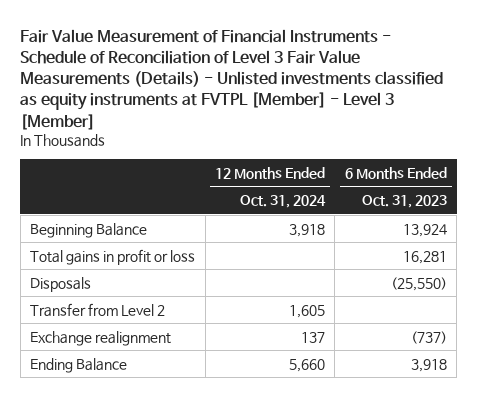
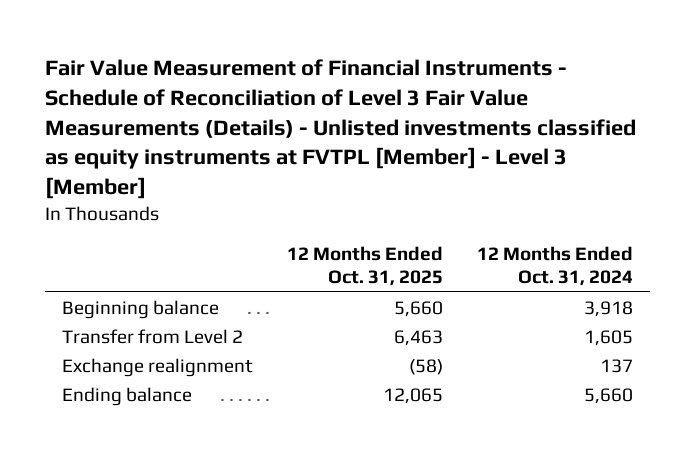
- | 12 Months Ended Oct. 31, 2024 | 6 Months Ended Oct. 31, 2023
+ | 12 Months Ended Oct. 31, 2025 | 12 Months Ended Oct. 31, 2024
- Beginning Balance | 3,918 | 13,924
- Total gains in profit or loss | | 16,281
- Disposals | | (25,550)
+ Beginning balance | 5,660 | 3,918
- Ending Balance | 5,660 | 3,918
+ Ending balance | 12,065 | 5,660

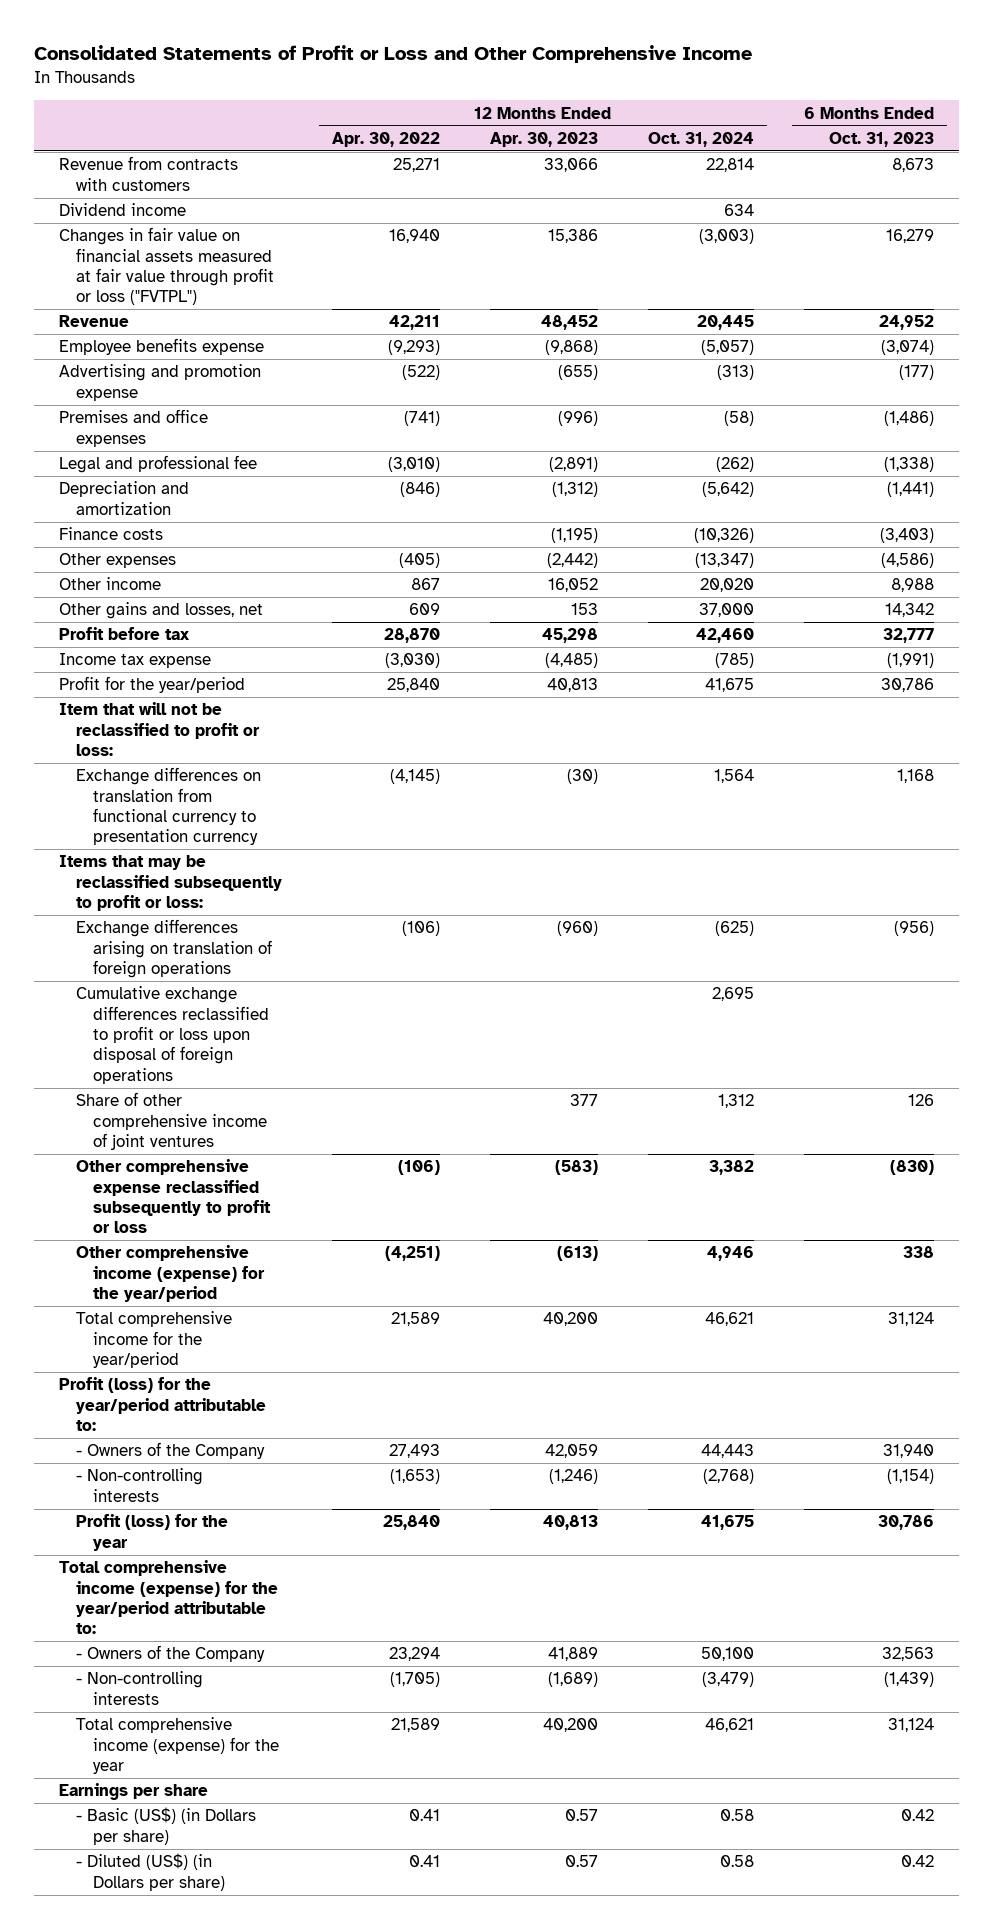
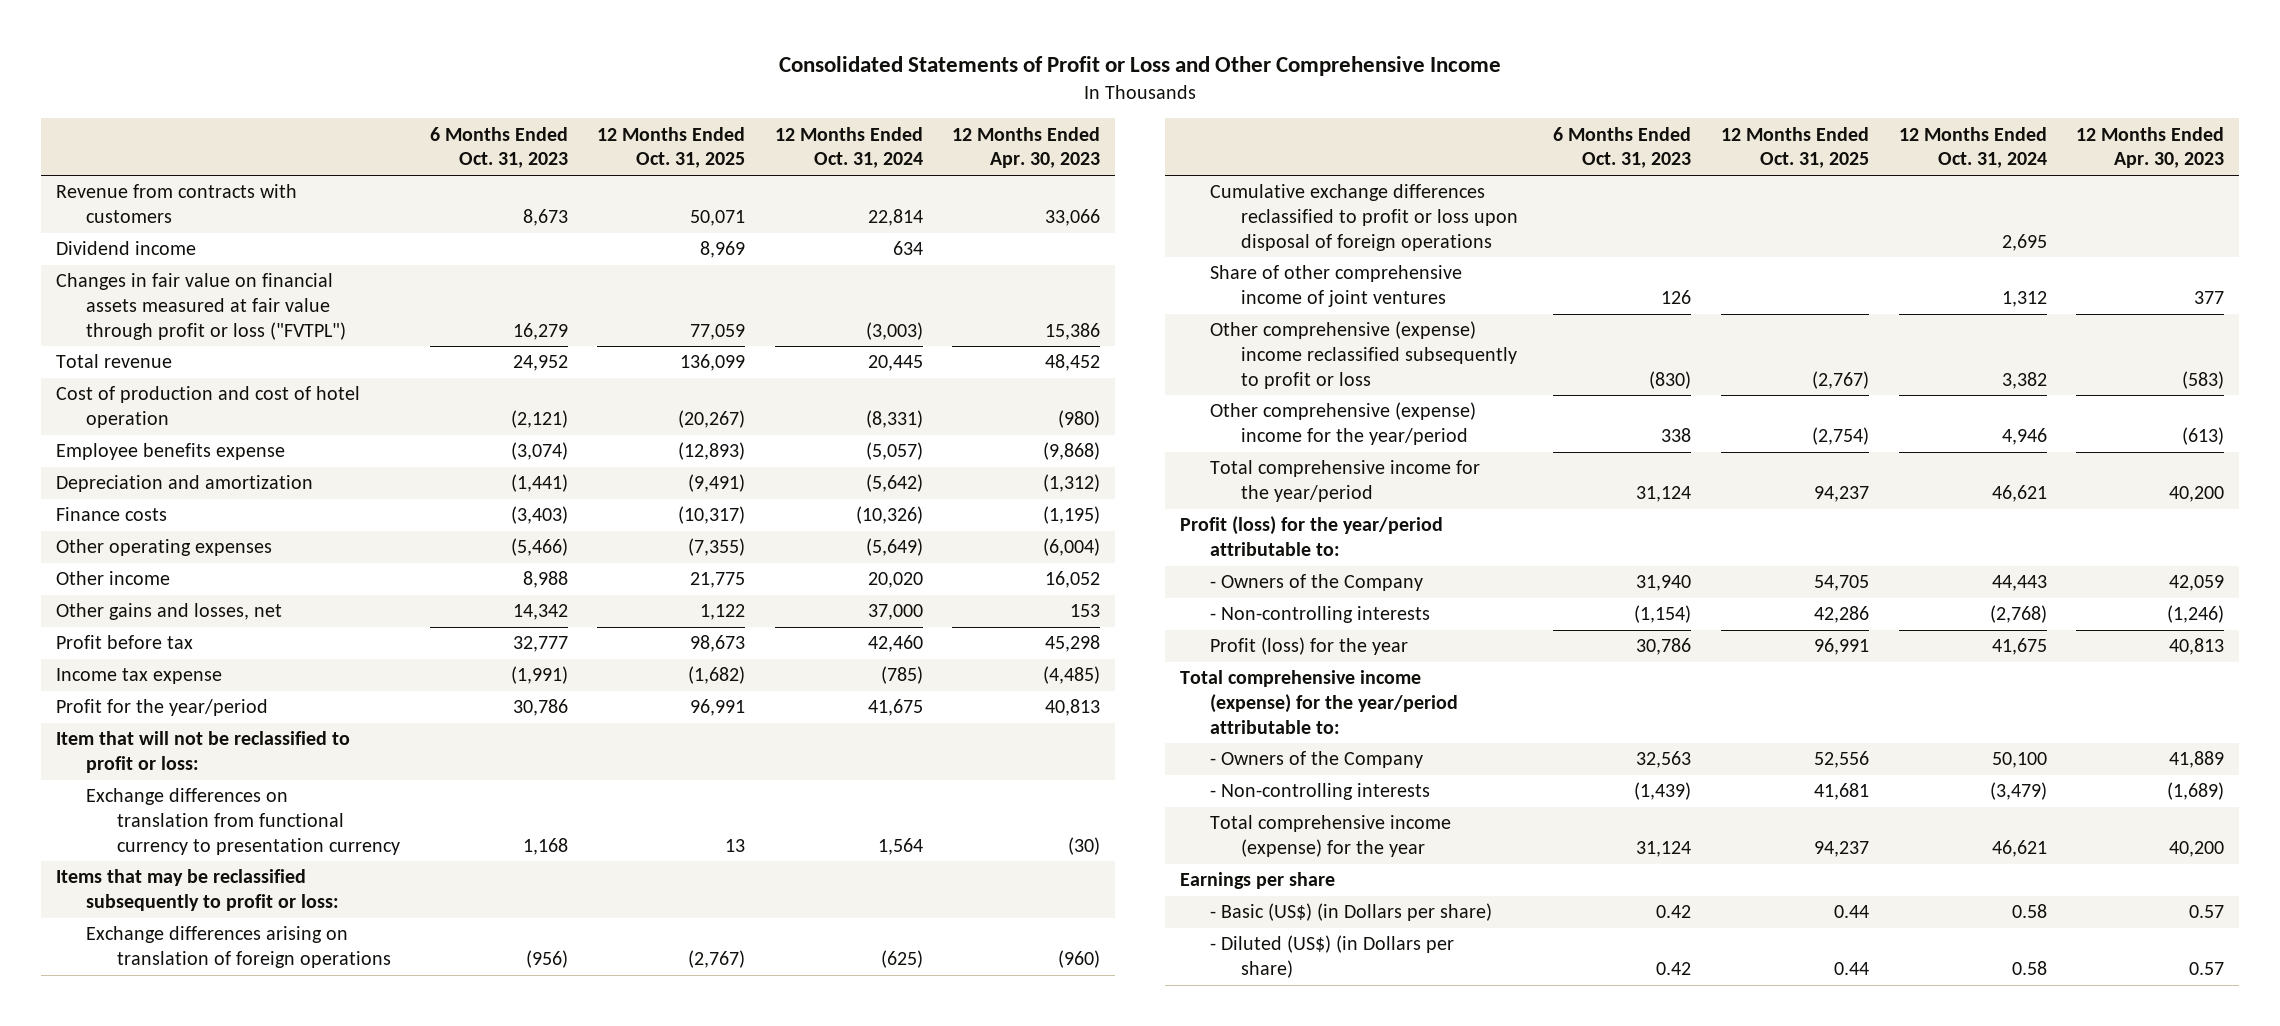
- | 12 Months Ended Apr. 30, 2022 | 12 Months Ended Apr. 30, 2023 | 12 Months Ended Oct. 31, 2024 | 6 Months Ended Oct. 31, 2023
+ | 6 Months Ended Oct. 31, 2023 | 12 Months Ended Oct. 31, 2025 | 12 Months Ended Oct. 31, 2024 | 12 Months Ended Apr. 30, 2023
- Revenue | 42,211 | 48,452 | 20,445 | 24,952
+ Total revenue | 24,952 | 136,099 | 20,445 | 48,452
+ Cost of production and cost of hotel operation | (2,121) | (20,267) | (8,331) | (980)
- Advertising and promotion expense | (522) | (655) | (313) | (177)
- Premises and office expenses | (741) | (996) | (58) | (1,486)
- Legal and professional fee | (3,010) | (2,891) | (262) | (1,338)
- Other expenses | (405) | (2,442) | (13,347) | (4,586)
+ Other operating expenses | (5,466) | (7,355) | (5,649) | (6,004)
- Other comprehensive expense reclassified subsequently to profit or loss | (106) | (583) | 3,382 | (830)
- Other comprehensive income (expense) for the year/period | (4,251) | (613) | 4,946 | 338
+ Other comprehensive (expense) income reclassified subsequently to profit or loss | (830) | (2,767) | 3,382 | (583)
+ Other comprehensive (expense) income for the year/period | 338 | (2,754) | 4,946 | (613)

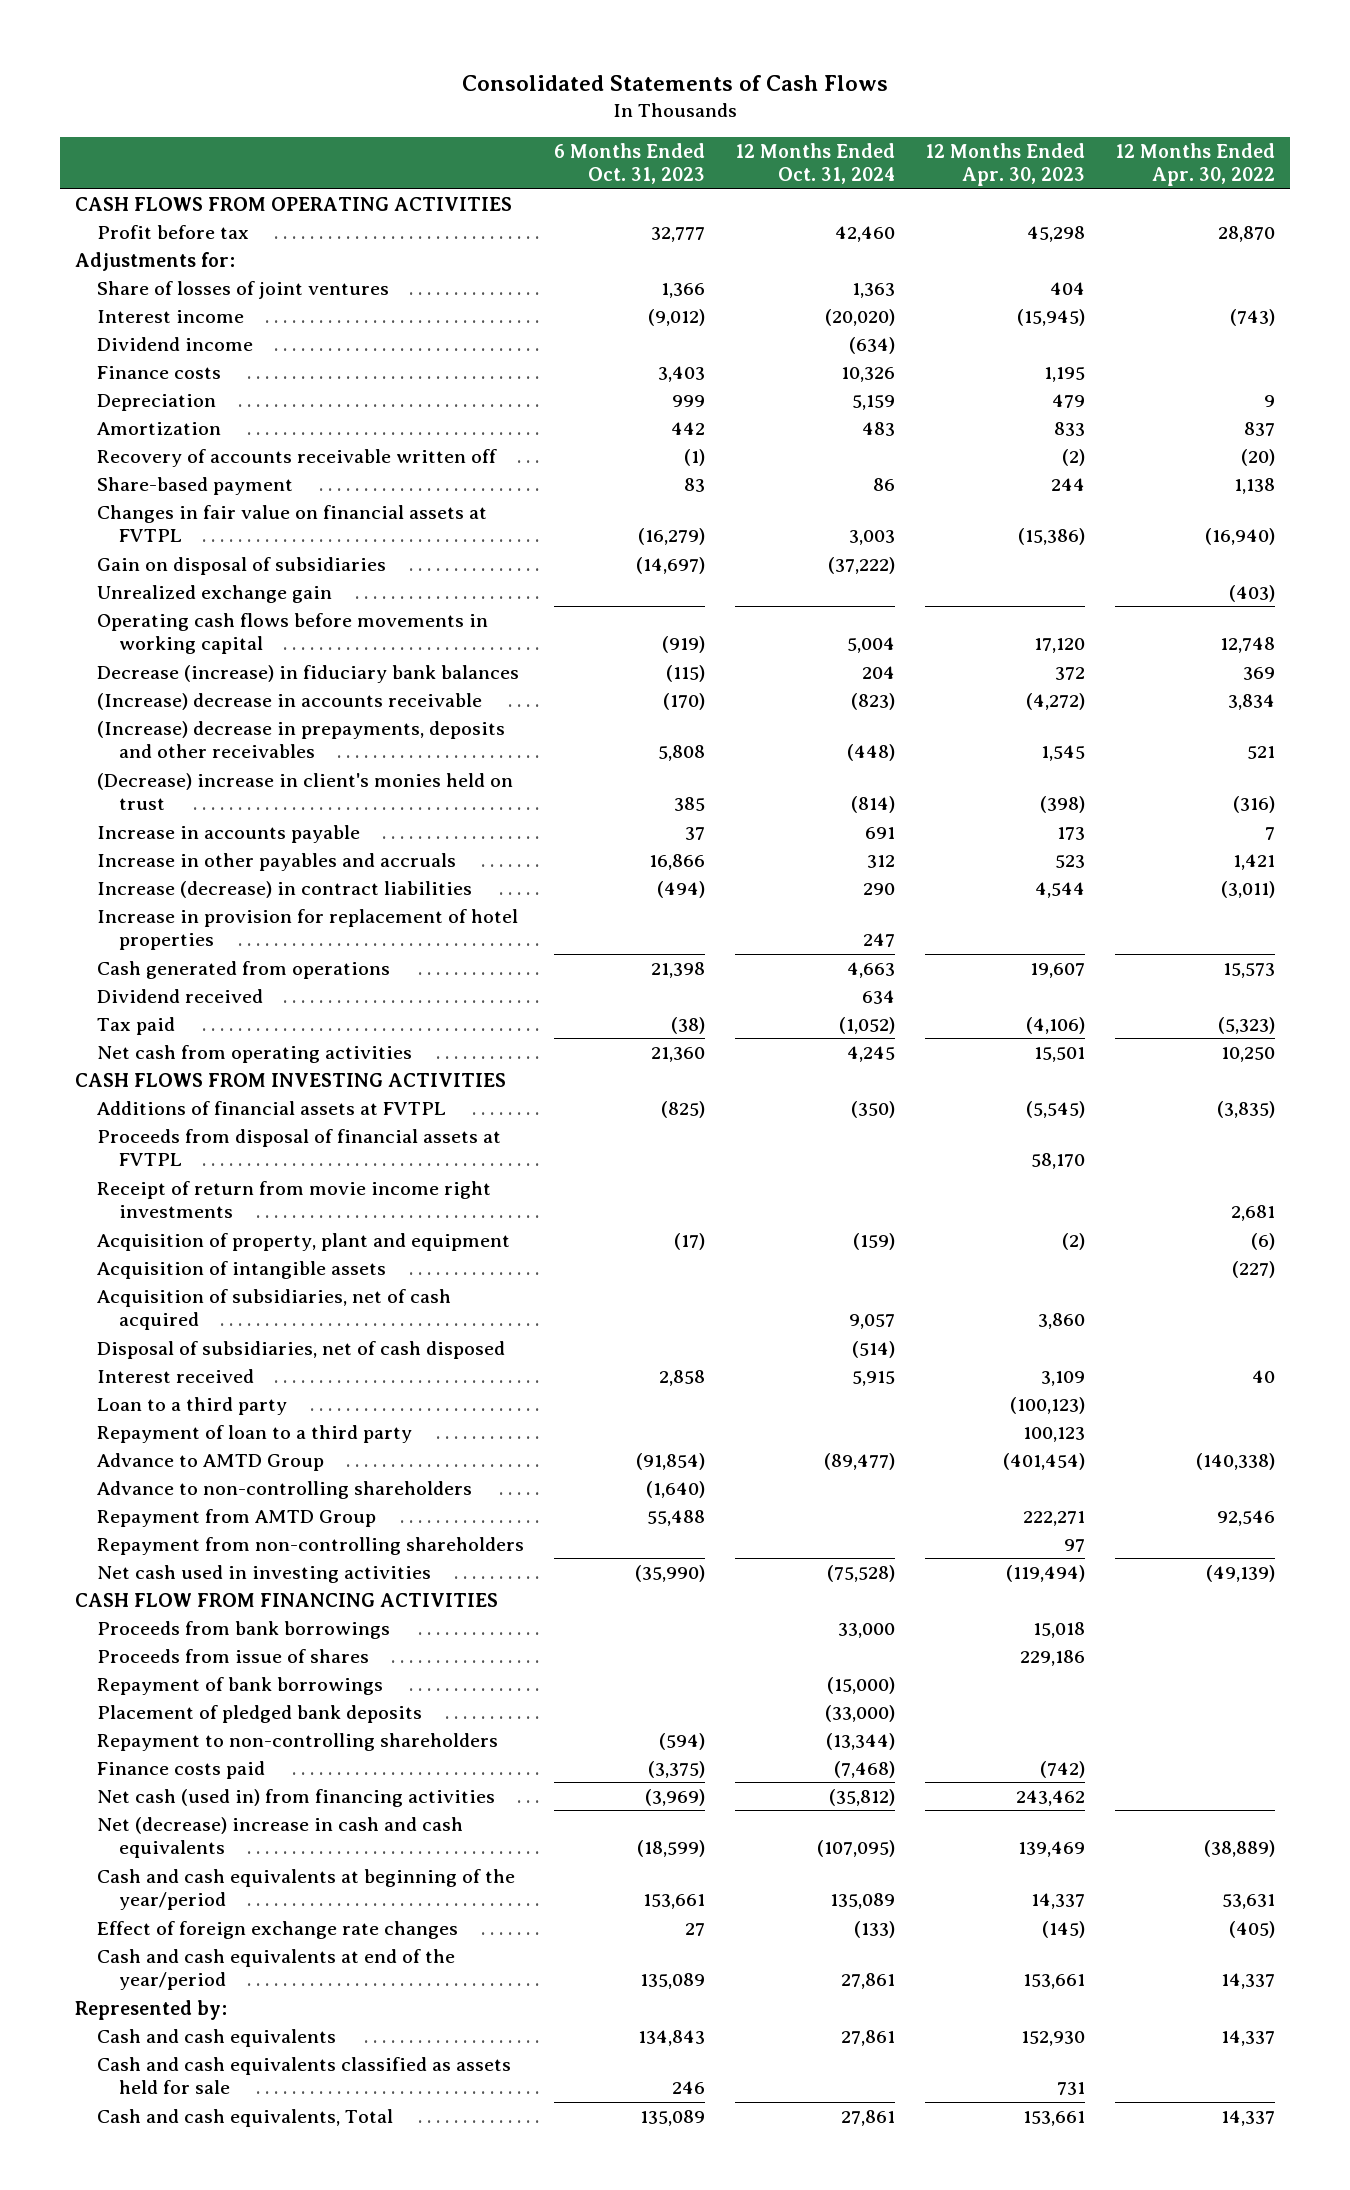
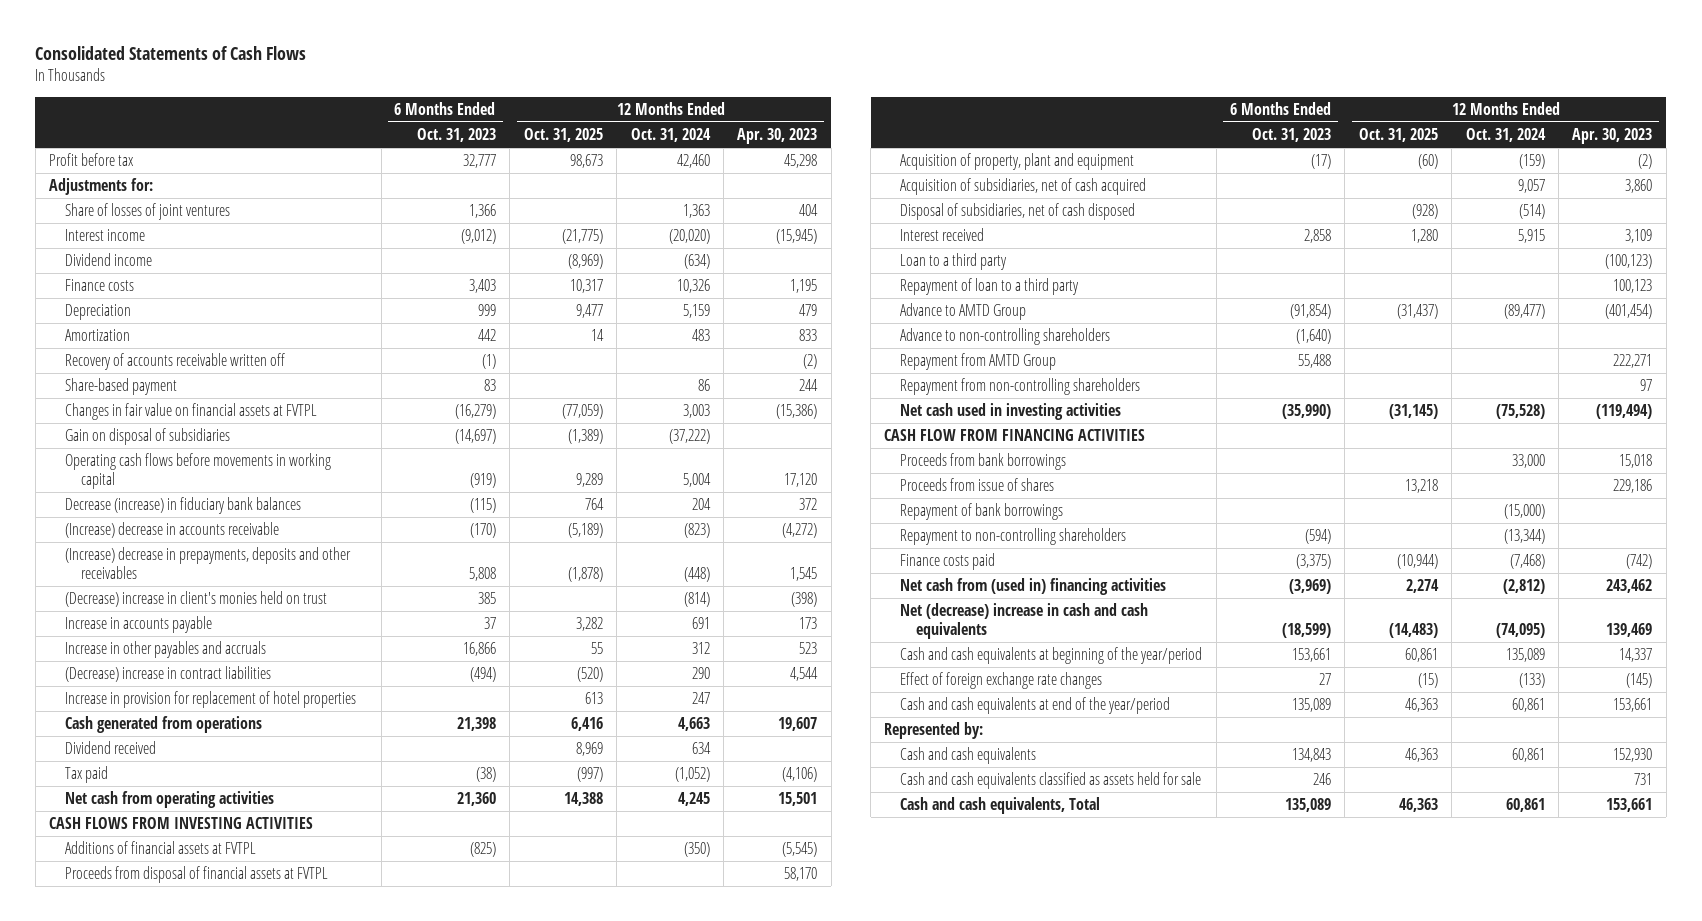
- | 6 Months Ended Oct. 31, 2023 | 12 Months Ended Oct. 31, 2024 | 12 Months Ended Apr. 30, 2023 | 12 Months Ended Apr. 30, 2022
+ | 6 Months Ended Oct. 31, 2023 | 12 Months Ended Oct. 31, 2025 | 12 Months Ended Oct. 31, 2024 | 12 Months Ended Apr. 30, 2023
- CASH FLOWS FROM OPERATING ACTIVITIES
- Unrealized exchange gain | | | | (403)
- Increase (decrease) in contract liabilities | (494) | 290 | 4,544 | (3,011)
+ (Decrease) increase in contract liabilities | (494) | (520) | 290 | 4,544
- Receipt of return from movie income right investments | | | | 2,681
- Acquisition of intangible assets | | | | (227)
- Placement of pledged bank deposits | | (33,000) | |
- Net cash (used in) from financing activities | (3,969) | (35,812) | 243,462 |
- Net (decrease) increase in cash and cash equivalents | (18,599) | (107,095) | 139,469 | (38,889)
+ Net cash from (used in) financing activities | (3,969) | 2,274 | (2,812) | 243,462
+ Net (decrease) increase in cash and cash equivalents | (18,599) | (14,483) | (74,095) | 139,469
- Cash and cash equivalents at end of the year/period | 135,089 | 27,861 | 153,661 | 14,337
+ Cash and cash equivalents at end of the year/period | 135,089 | 46,363 | 60,861 | 153,661
- Cash and cash equivalents | 134,843 | 27,861 | 152,930 | 14,337
+ Cash and cash equivalents | 134,843 | 46,363 | 60,861 | 152,930
- Cash and cash equivalents, Total | 135,089 | 27,861 | 153,661 | 14,337
+ Cash and cash equivalents, Total | 135,089 | 46,363 | 60,861 | 153,661

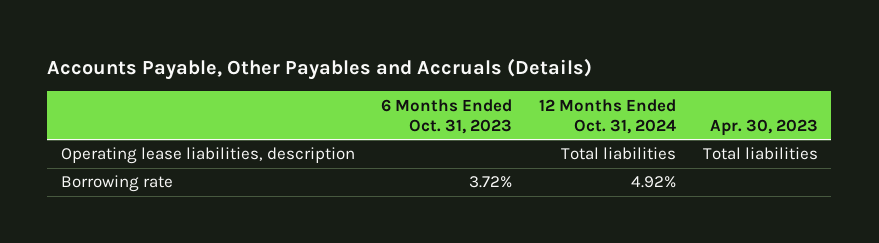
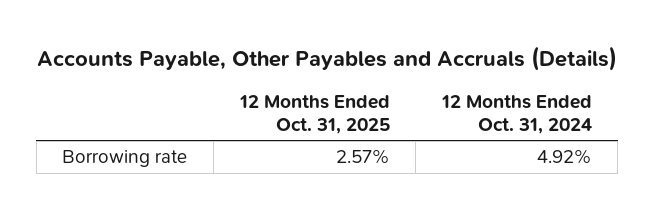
- | 6 Months Ended Oct. 31, 2023 | 12 Months Ended Oct. 31, 2024 | Apr. 30, 2023
+ | 12 Months Ended Oct. 31, 2025 | 12 Months Ended Oct. 31, 2024
- Operating lease liabilities, description | | Total liabilities | Total liabilities

